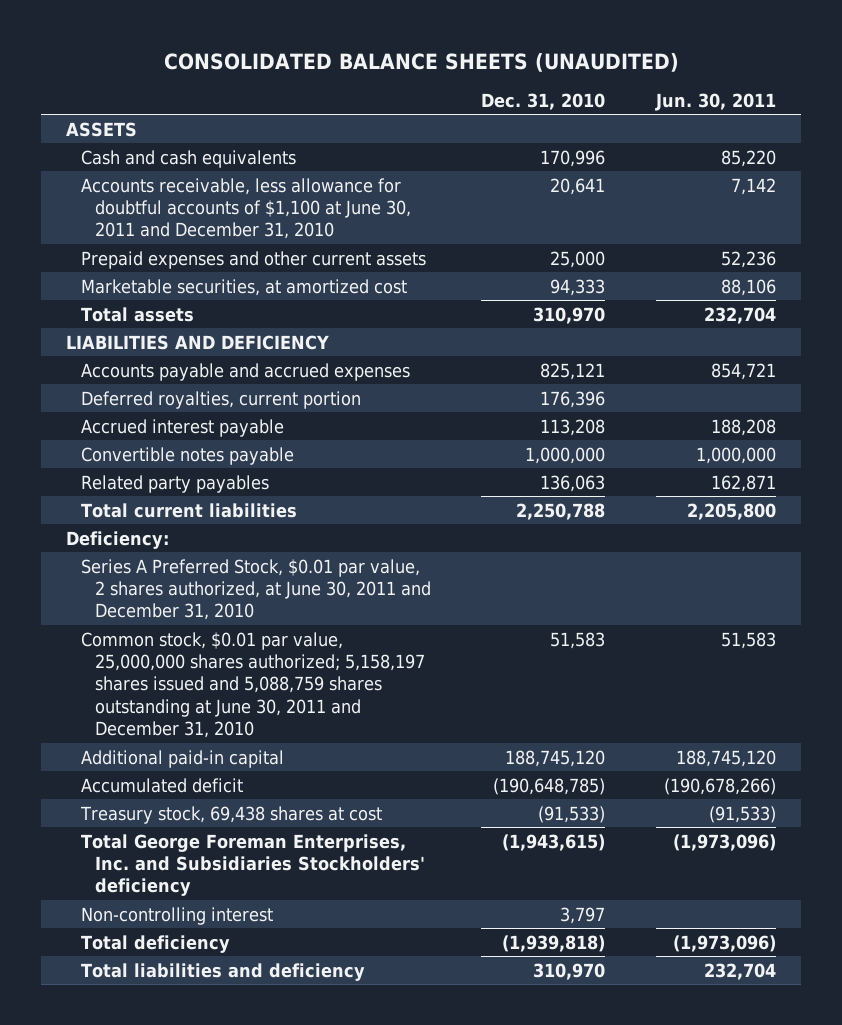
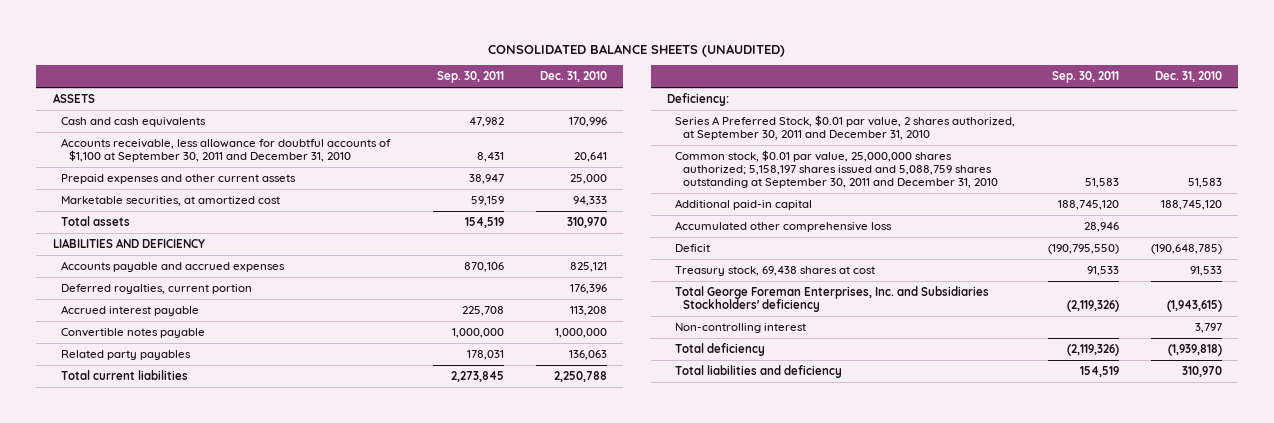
- | Dec. 31, 2010 | Jun. 30, 2011
+ | Sep. 30, 2011 | Dec. 31, 2010
- Accounts receivable, less allowance for doubtful accounts of $1,100 at June 30, 2011 and December 31, 2010 | 20,641 | 7,142
+ Accounts receivable, less allowance for doubtful accounts of $1,100 at September 30, 2011 and December 31, 2010 | 8,431 | 20,641
- Series A Preferred Stock, $0.01 par value, 2 shares authorized, at June 30, 2011 and December 31, 2010
- Common stock, $0.01 par value, 25,000,000 shares authorized; 5,158,197 shares issued and 5,088,759 shares outstanding at June 30, 2011 and December 31, 2010 | 51,583 | 51,583
+ Series A Preferred Stock, $0.01 par value, 2 shares authorized, at September 30, 2011 and December 31, 2010
+ Common stock, $0.01 par value, 25,000,000 shares authorized; 5,158,197 shares issued and 5,088,759 shares outstanding at September 30, 2011 and December 31, 2010 | 51,583 | 51,583
- Accumulated deficit | (190,648,785) | (190,678,266)
- Treasury stock, 69,438 shares at cost | (91,533) | (91,533)
+ Accumulated other comprehensive loss | 28,946 |
+ Deficit | (190,795,550) | (190,648,785)
+ Treasury stock, 69,438 shares at cost | 91,533 | 91,533

